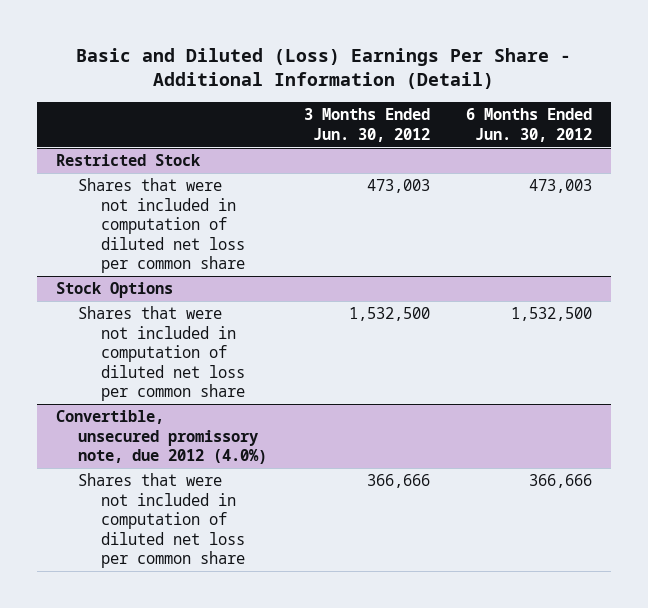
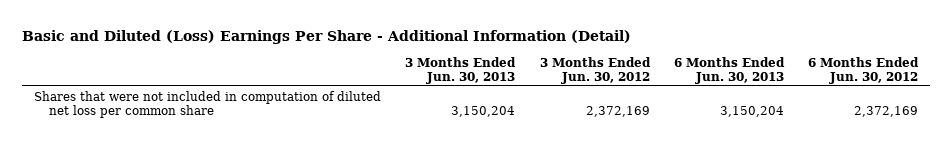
- | 3 Months Ended Jun. 30, 2012 | 6 Months Ended Jun. 30, 2012
+ | 3 Months Ended Jun. 30, 2013 | 3 Months Ended Jun. 30, 2012 | 6 Months Ended Jun. 30, 2013 | 6 Months Ended Jun. 30, 2012
- Restricted Stock
- Shares that were not included in computation of diluted net loss per common share | 473,003 | 473,003
- Stock Options
- Shares that were not included in computation of diluted net loss per common share | 1,532,500 | 1,532,500
- Convertible, unsecured promissory note, due 2012 (4.0%)
- Shares that were not included in computation of diluted net loss per common share | 366,666 | 366,666
+ Shares that were not included in computation of diluted net loss per common share | 3,150,204 | 2,372,169 | 3,150,204 | 2,372,169

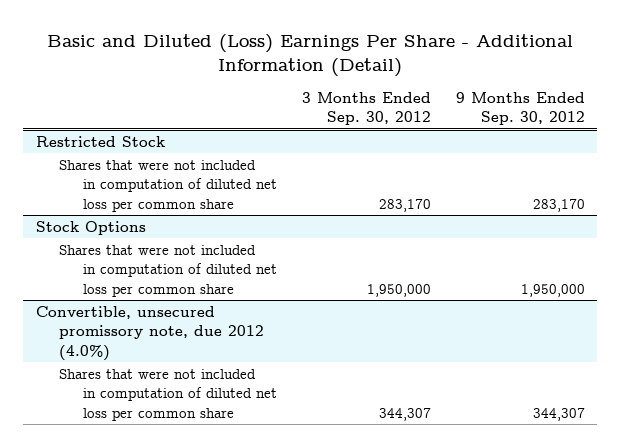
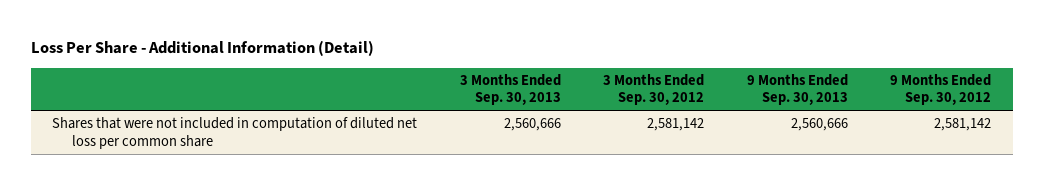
- Basic and Diluted (Loss) Earnings Per Share - Additional Information (Detail)
+ Loss Per Share - Additional Information (Detail)
- | 3 Months Ended Sep. 30, 2012 | 9 Months Ended Sep. 30, 2012
+ | 3 Months Ended Sep. 30, 2013 | 3 Months Ended Sep. 30, 2012 | 9 Months Ended Sep. 30, 2013 | 9 Months Ended Sep. 30, 2012
- Restricted Stock
- Shares that were not included in computation of diluted net loss per common share | 283,170 | 283,170
- Stock Options
- Shares that were not included in computation of diluted net loss per common share | 1,950,000 | 1,950,000
- Convertible, unsecured promissory note, due 2012 (4.0%)
- Shares that were not included in computation of diluted net loss per common share | 344,307 | 344,307
+ Shares that were not included in computation of diluted net loss per common share | 2,560,666 | 2,581,142 | 2,560,666 | 2,581,142

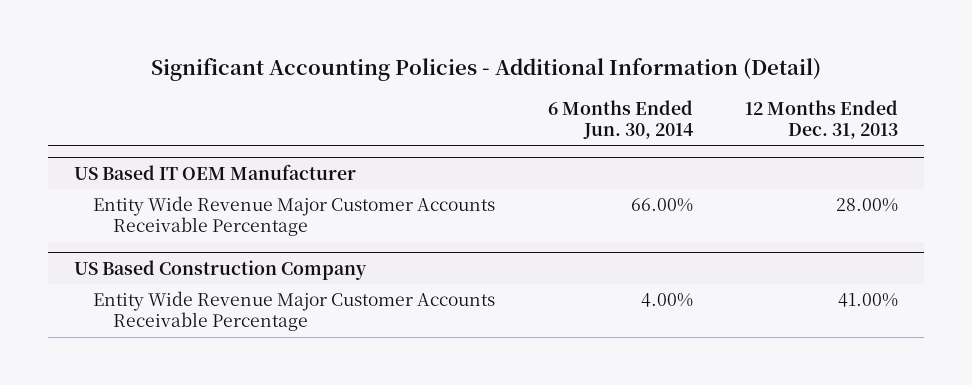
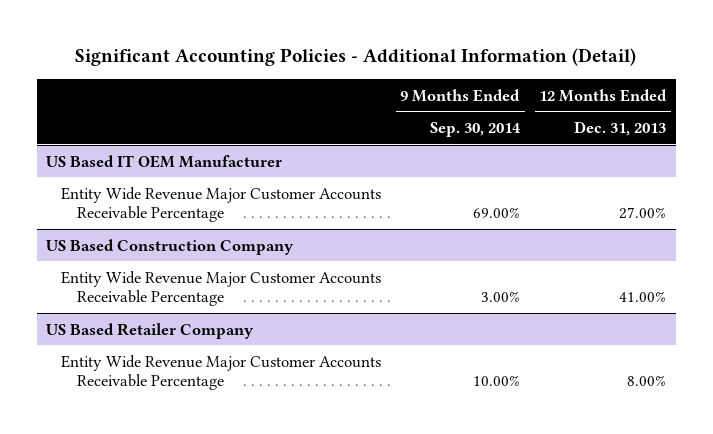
- | 6 Months Ended Jun. 30, 2014 | 12 Months Ended Dec. 31, 2013
+ | 9 Months Ended Sep. 30, 2014 | 12 Months Ended Dec. 31, 2013
@ US Based IT OEM Manufacturer
- Entity Wide Revenue Major Customer Accounts Receivable Percentage | 66.00% | 28.00%
+ Entity Wide Revenue Major Customer Accounts Receivable Percentage | 69.00% | 27.00%
+ US Based Retailer Company
+ Entity Wide Revenue Major Customer Accounts Receivable Percentage | 10.00% | 8.00%

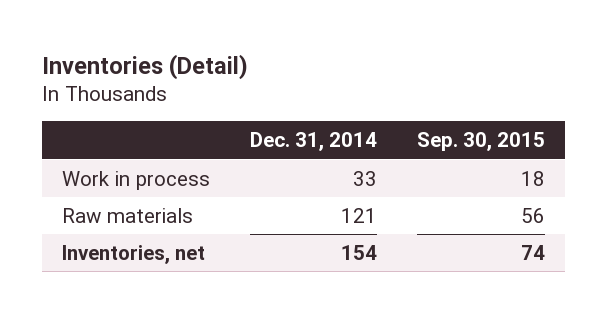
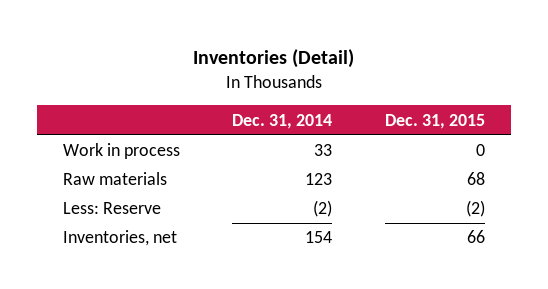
- | Dec. 31, 2014 | Sep. 30, 2015
+ | Dec. 31, 2014 | Dec. 31, 2015
- Raw materials | 121 | 56
+ Raw materials | 123 | 68
+ Less: Reserve | (2) | (2)

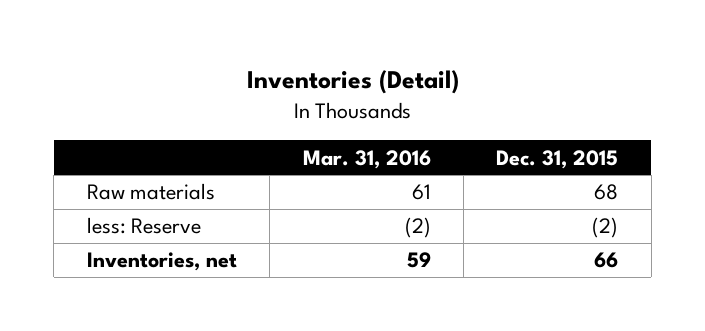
- | Dec. 31, 2014 | Dec. 31, 2015
+ | Mar. 31, 2016 | Dec. 31, 2015
- Work in process | 33 | 0
- Less: Reserve | (2) | (2)
+ less: Reserve | (2) | (2)

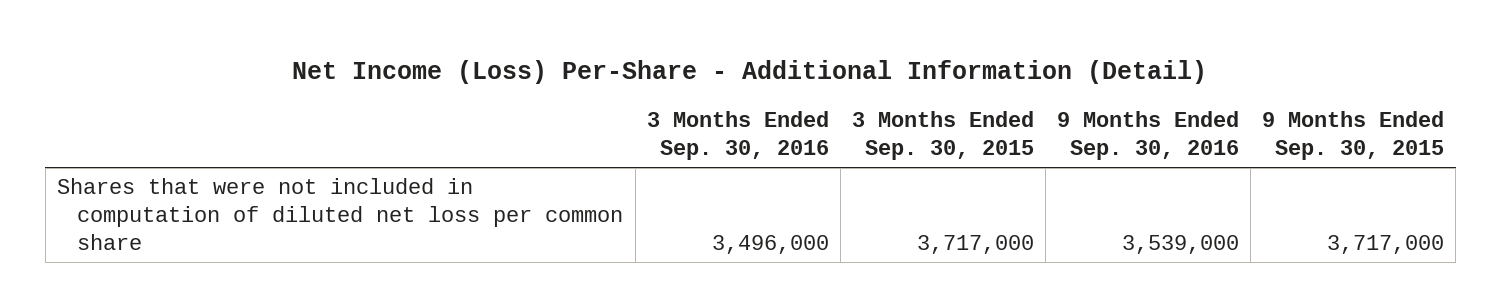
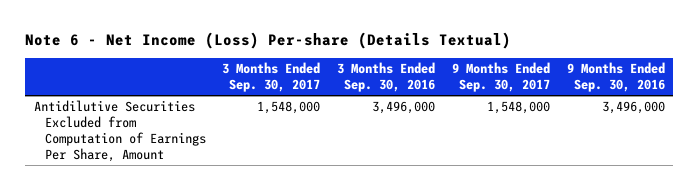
- Net Income (Loss) Per-Share - Additional Information (Detail)
+ Note 6 - Net Income (Loss) Per-share (Details Textual)
- | 3 Months Ended Sep. 30, 2016 | 3 Months Ended Sep. 30, 2015 | 9 Months Ended Sep. 30, 2016 | 9 Months Ended Sep. 30, 2015
+ | 3 Months Ended Sep. 30, 2017 | 3 Months Ended Sep. 30, 2016 | 9 Months Ended Sep. 30, 2017 | 9 Months Ended Sep. 30, 2016
- Shares that were not included in computation of diluted net loss per common share | 3,496,000 | 3,717,000 | 3,539,000 | 3,717,000
+ Antidilutive Securities Excluded from Computation of Earnings Per Share, Amount | 1,548,000 | 3,496,000 | 1,548,000 | 3,496,000

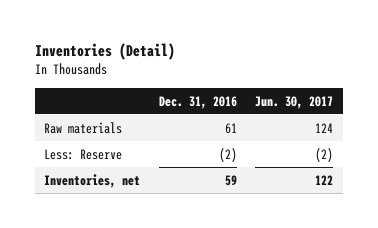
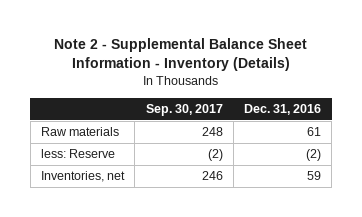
- Inventories (Detail)
+ Note 2 - Supplemental Balance Sheet Information - Inventory (Details)
- | Dec. 31, 2016 | Jun. 30, 2017
+ | Sep. 30, 2017 | Dec. 31, 2016
- Less: Reserve | (2) | (2)
+ less: Reserve | (2) | (2)

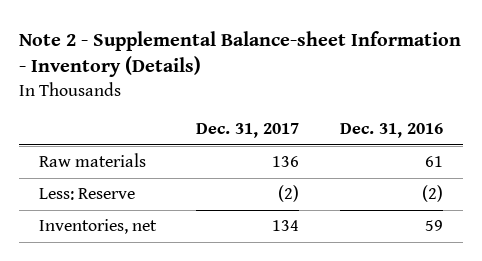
- Note 2 - Supplemental Balance Sheet Information - Inventory (Details)
+ Note 2 - Supplemental Balance-sheet Information - Inventory (Details)
- | Sep. 30, 2017 | Dec. 31, 2016
+ | Dec. 31, 2017 | Dec. 31, 2016
- less: Reserve | (2) | (2)
+ Less: Reserve | (2) | (2)

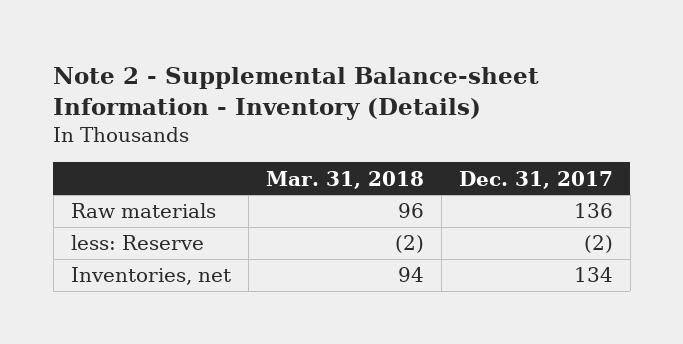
- | Dec. 31, 2017 | Dec. 31, 2016
+ | Mar. 31, 2018 | Dec. 31, 2017
- Less: Reserve | (2) | (2)
+ less: Reserve | (2) | (2)

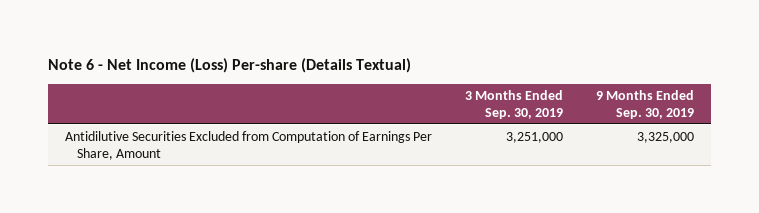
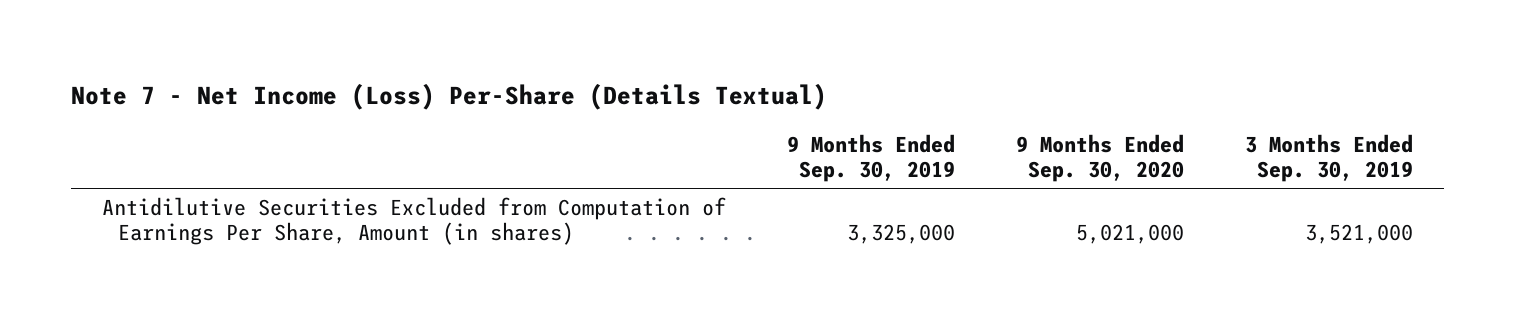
- Note 6 - Net Income (Loss) Per-share (Details Textual)
+ Note 7 - Net Income (Loss) Per-Share (Details Textual)
- | 3 Months Ended Sep. 30, 2019 | 9 Months Ended Sep. 30, 2019
+ | 9 Months Ended Sep. 30, 2019 | 9 Months Ended Sep. 30, 2020 | 3 Months Ended Sep. 30, 2019
- Antidilutive Securities Excluded from Computation of Earnings Per Share, Amount | 3,251,000 | 3,325,000
+ Antidilutive Securities Excluded from Computation of Earnings Per Share, Amount (in shares) | 3,325,000 | 5,021,000 | 3,521,000

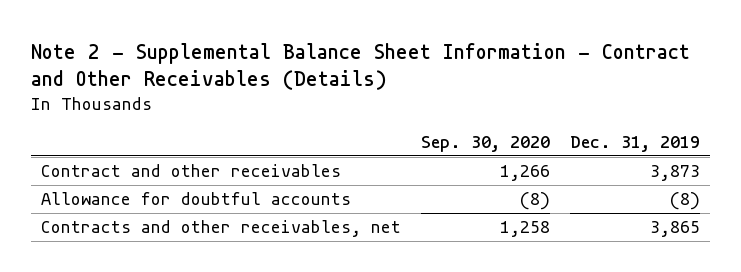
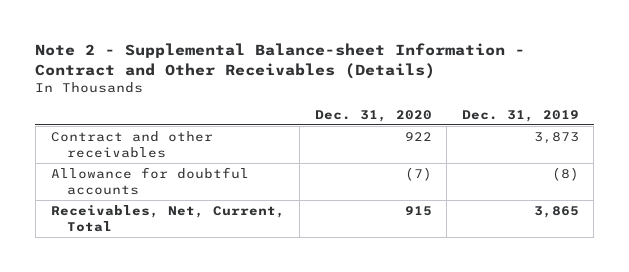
- Note 2 - Supplemental Balance Sheet Information - Contract and Other Receivables (Details)
+ Note 2 - Supplemental Balance-sheet Information - Contract and Other Receivables (Details)
- | Sep. 30, 2020 | Dec. 31, 2019
+ | Dec. 31, 2020 | Dec. 31, 2019
- Contracts and other receivables, net | 1,258 | 3,865
+ Receivables, Net, Current, Total | 915 | 3,865

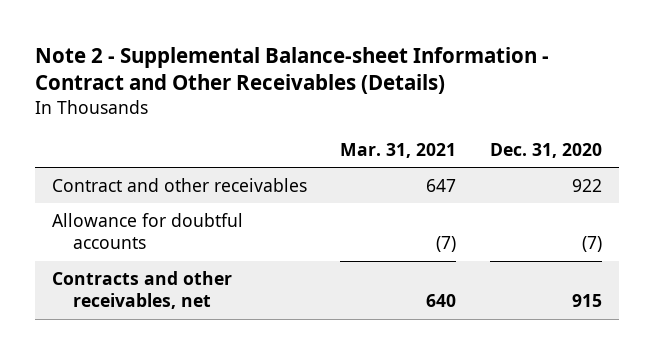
- | Dec. 31, 2020 | Dec. 31, 2019
+ | Mar. 31, 2021 | Dec. 31, 2020
- Receivables, Net, Current, Total | 915 | 3,865
+ Contracts and other receivables, net | 640 | 915

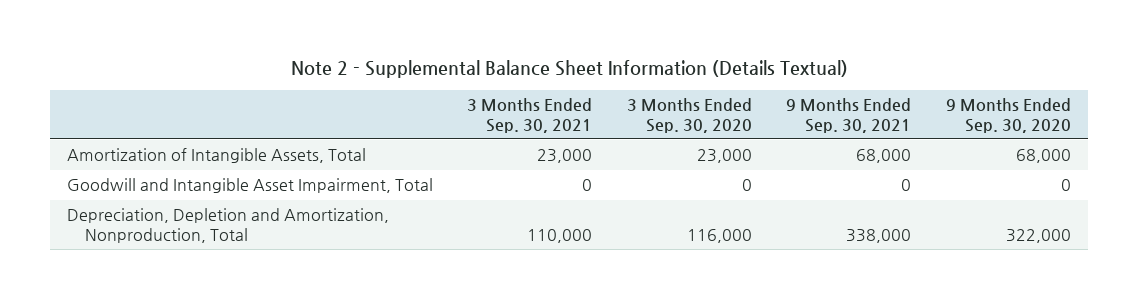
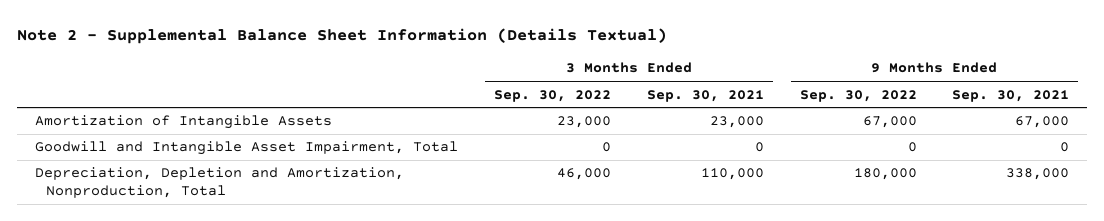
- | 3 Months Ended Sep. 30, 2021 | 3 Months Ended Sep. 30, 2020 | 9 Months Ended Sep. 30, 2021 | 9 Months Ended Sep. 30, 2020
+ | 3 Months Ended Sep. 30, 2022 | 3 Months Ended Sep. 30, 2021 | 9 Months Ended Sep. 30, 2022 | 9 Months Ended Sep. 30, 2021
- Amortization of Intangible Assets, Total | 23,000 | 23,000 | 68,000 | 68,000
+ Amortization of Intangible Assets | 23,000 | 23,000 | 67,000 | 67,000

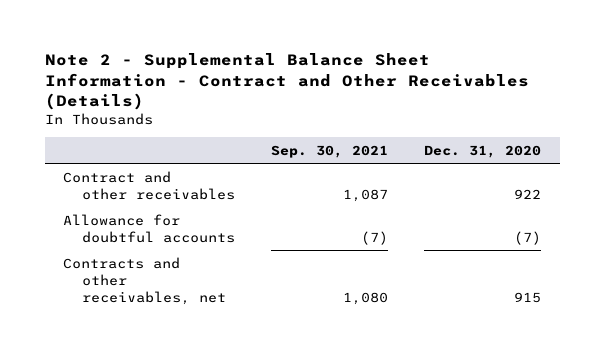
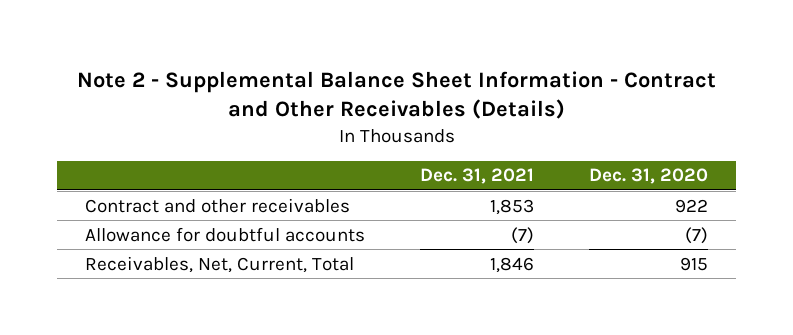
- | Sep. 30, 2021 | Dec. 31, 2020
+ | Dec. 31, 2021 | Dec. 31, 2020
- Contracts and other receivables, net | 1,080 | 915
+ Receivables, Net, Current, Total | 1,846 | 915

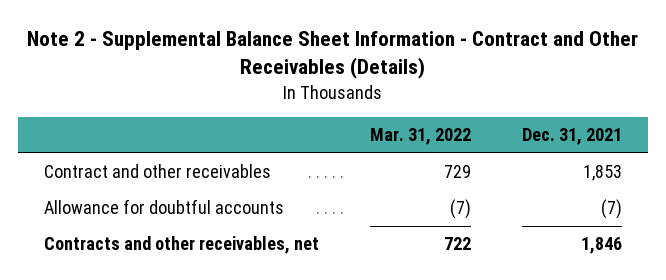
- | Dec. 31, 2021 | Dec. 31, 2020
+ | Mar. 31, 2022 | Dec. 31, 2021
- Receivables, Net, Current, Total | 1,846 | 915
+ Contracts and other receivables, net | 722 | 1,846

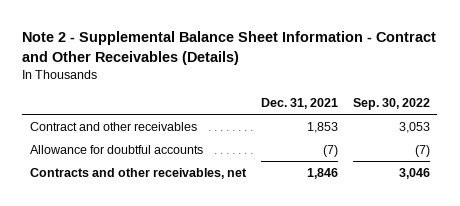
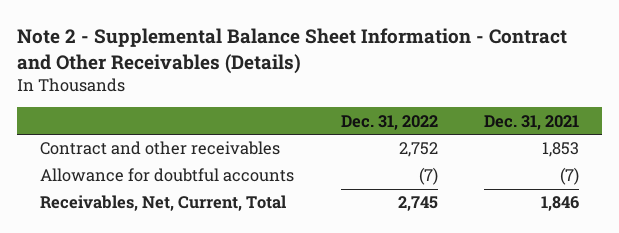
- | Dec. 31, 2021 | Sep. 30, 2022
+ | Dec. 31, 2022 | Dec. 31, 2021
- Contracts and other receivables, net | 1,846 | 3,046
+ Receivables, Net, Current, Total | 2,745 | 1,846

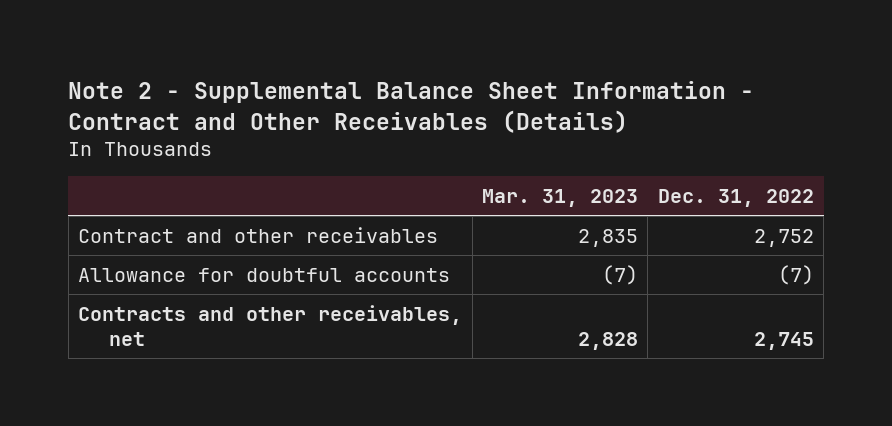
- | Dec. 31, 2022 | Dec. 31, 2021
+ | Mar. 31, 2023 | Dec. 31, 2022
- Receivables, Net, Current, Total | 2,745 | 1,846
+ Contracts and other receivables, net | 2,828 | 2,745

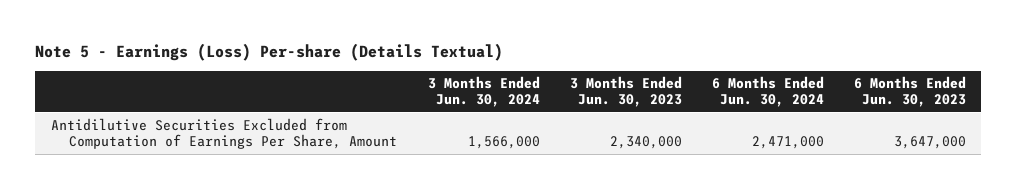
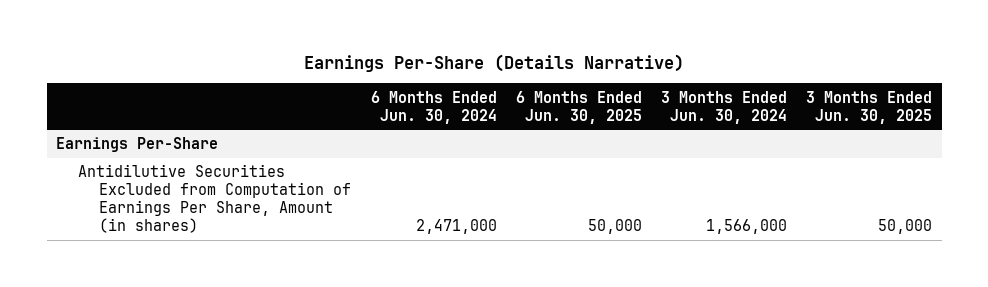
- Note 5 - Earnings (Loss) Per-share (Details Textual)
+ Earnings Per-Share (Details Narrative)
- | 3 Months Ended Jun. 30, 2024 | 3 Months Ended Jun. 30, 2023 | 6 Months Ended Jun. 30, 2024 | 6 Months Ended Jun. 30, 2023
+ | 6 Months Ended Jun. 30, 2024 | 6 Months Ended Jun. 30, 2025 | 3 Months Ended Jun. 30, 2024 | 3 Months Ended Jun. 30, 2025
- Antidilutive Securities Excluded from Computation of Earnings Per Share, Amount | 1,566,000 | 2,340,000 | 2,471,000 | 3,647,000
+ Earnings Per-Share
+ Antidilutive Securities Excluded from Computation of Earnings Per Share, Amount (in shares) | 2,471,000 | 50,000 | 1,566,000 | 50,000

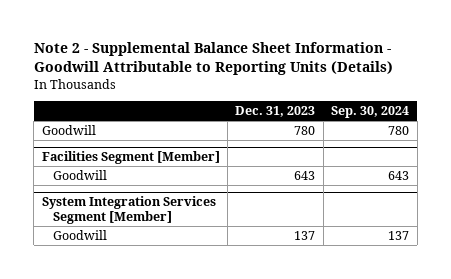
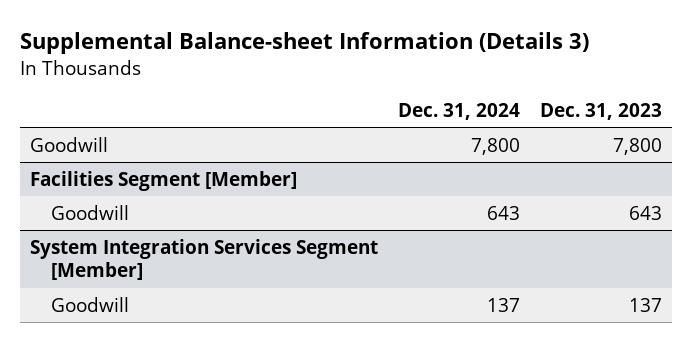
- Note 2 - Supplemental Balance Sheet Information - Goodwill Attributable to Reporting Units (Details)
+ Supplemental Balance-sheet Information (Details 3)
- | Dec. 31, 2023 | Sep. 30, 2024
+ | Dec. 31, 2024 | Dec. 31, 2023
- Goodwill | 780 | 780
+ Goodwill | 7,800 | 7,800

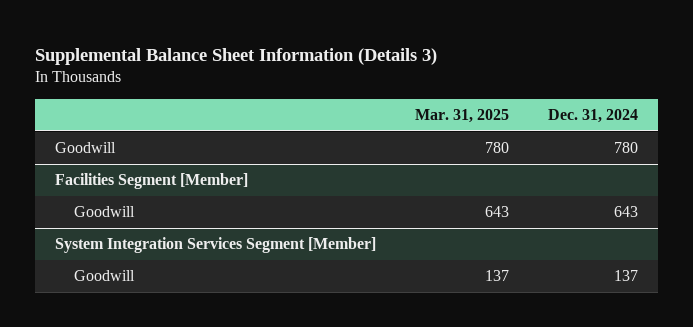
- Supplemental Balance-sheet Information (Details 3)
+ Supplemental Balance Sheet Information (Details 3)
- | Dec. 31, 2024 | Dec. 31, 2023
+ | Mar. 31, 2025 | Dec. 31, 2024
- Goodwill | 7,800 | 7,800
+ Goodwill | 780 | 780

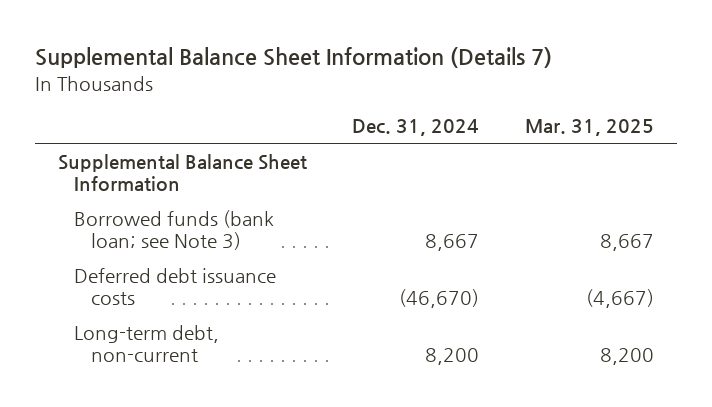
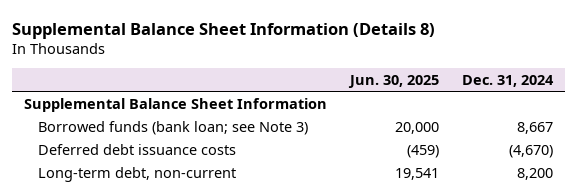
- Supplemental Balance Sheet Information (Details 7)
+ Supplemental Balance Sheet Information (Details 8)
- | Dec. 31, 2024 | Mar. 31, 2025
+ | Jun. 30, 2025 | Dec. 31, 2024
- Deferred debt issuance costs | (46,670) | (4,667)
+ Deferred debt issuance costs | (459) | (4,670)

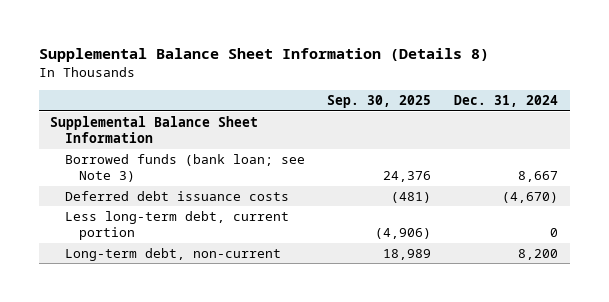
- | Jun. 30, 2025 | Dec. 31, 2024
+ | Sep. 30, 2025 | Dec. 31, 2024
+ Less long-term debt, current portion | (4,906) | 0

